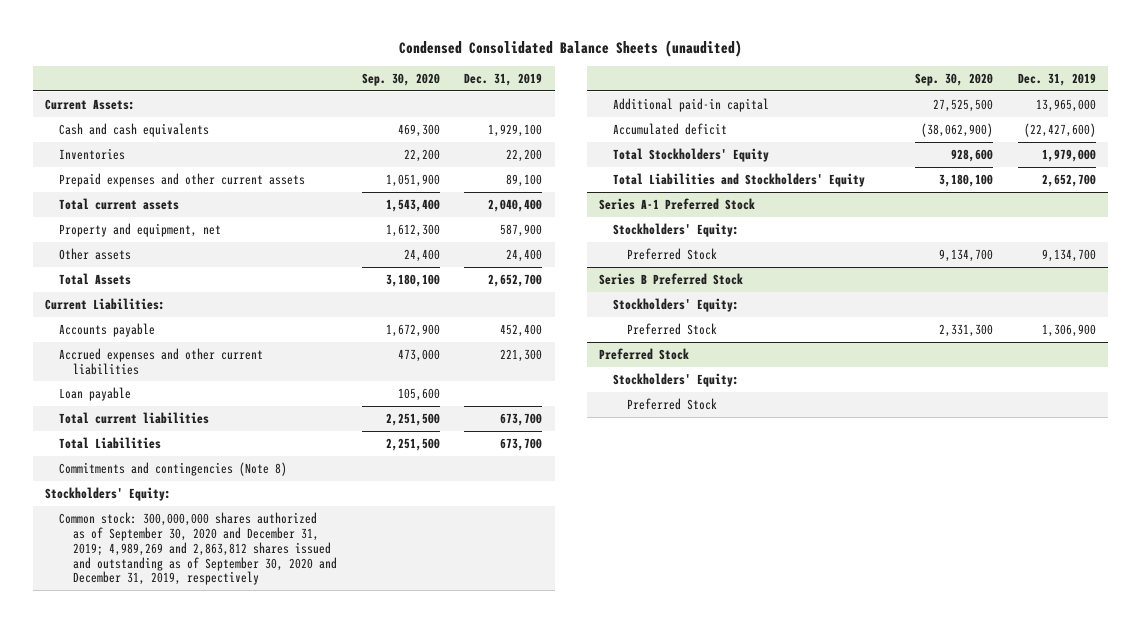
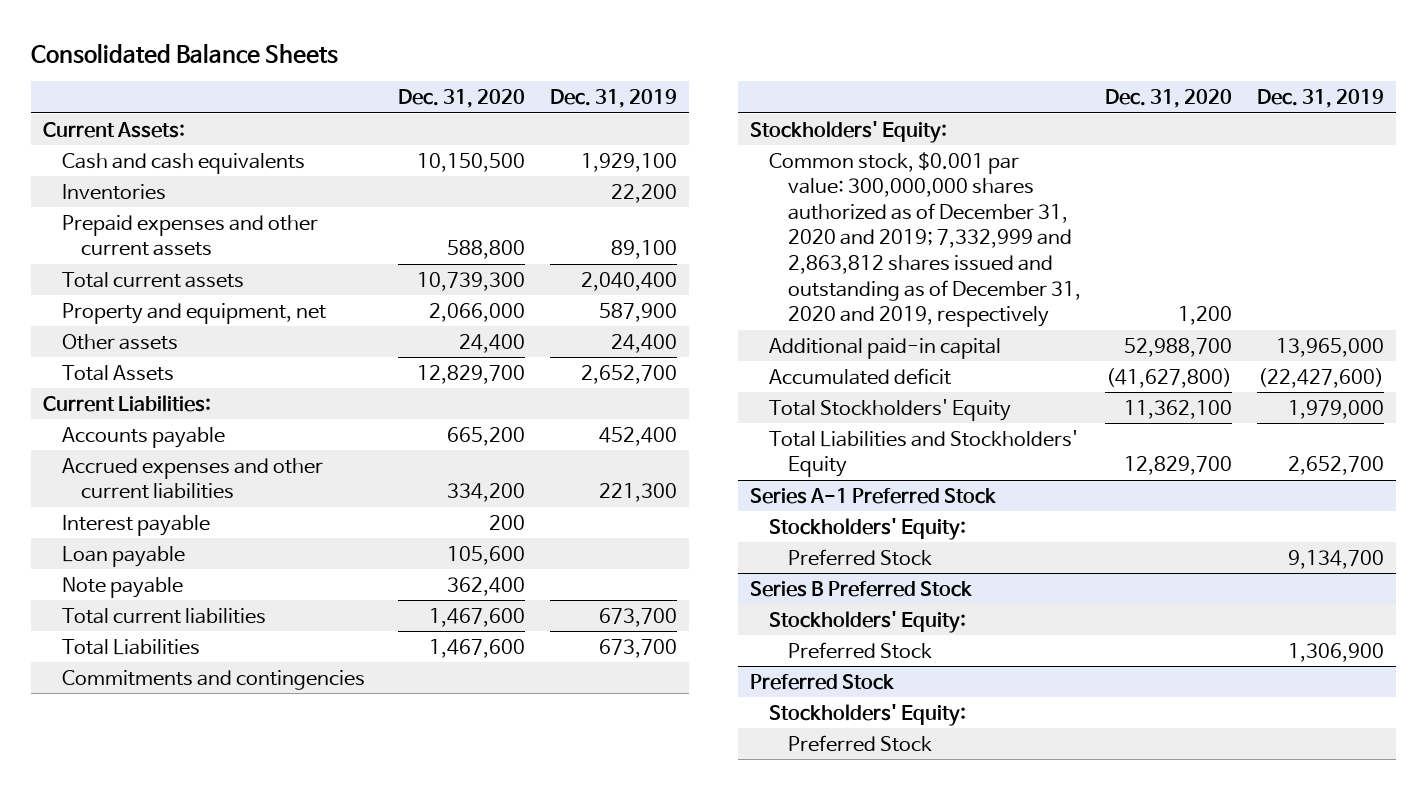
- Condensed Consolidated Balance Sheets (unaudited)
+ Consolidated Balance Sheets
- | Sep. 30, 2020 | Dec. 31, 2019
+ | Dec. 31, 2020 | Dec. 31, 2019
+ Interest payable | 200 |
+ Note payable | 362,400 |
- Commitments and contingencies (Note 8)
+ Commitments and contingencies
- Common stock: 300,000,000 shares authorized as of September 30, 2020 and December 31, 2019; 4,989,269 and 2,863,812 shares issued and outstanding as of September 30, 2020 and December 31, 2019, respectively
+ Common stock, $0.001 par value: 300,000,000 shares authorized as of December 31, 2020 and 2019; 7,332,999 and 2,863,812 shares issued and outstanding as of December 31, 2020 and 2019, respectively | 1,200 |

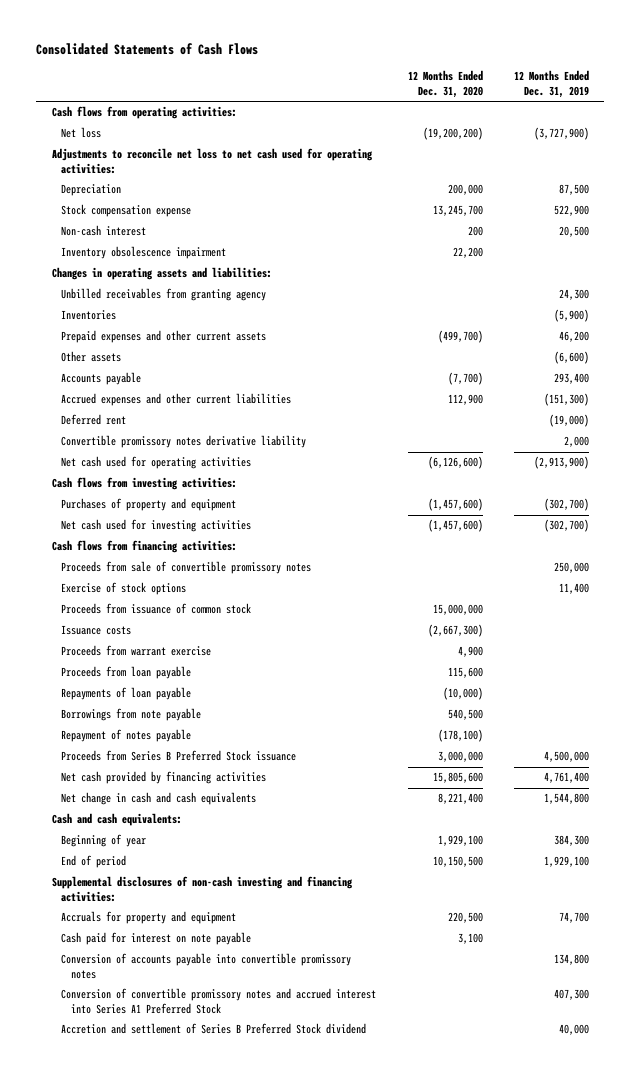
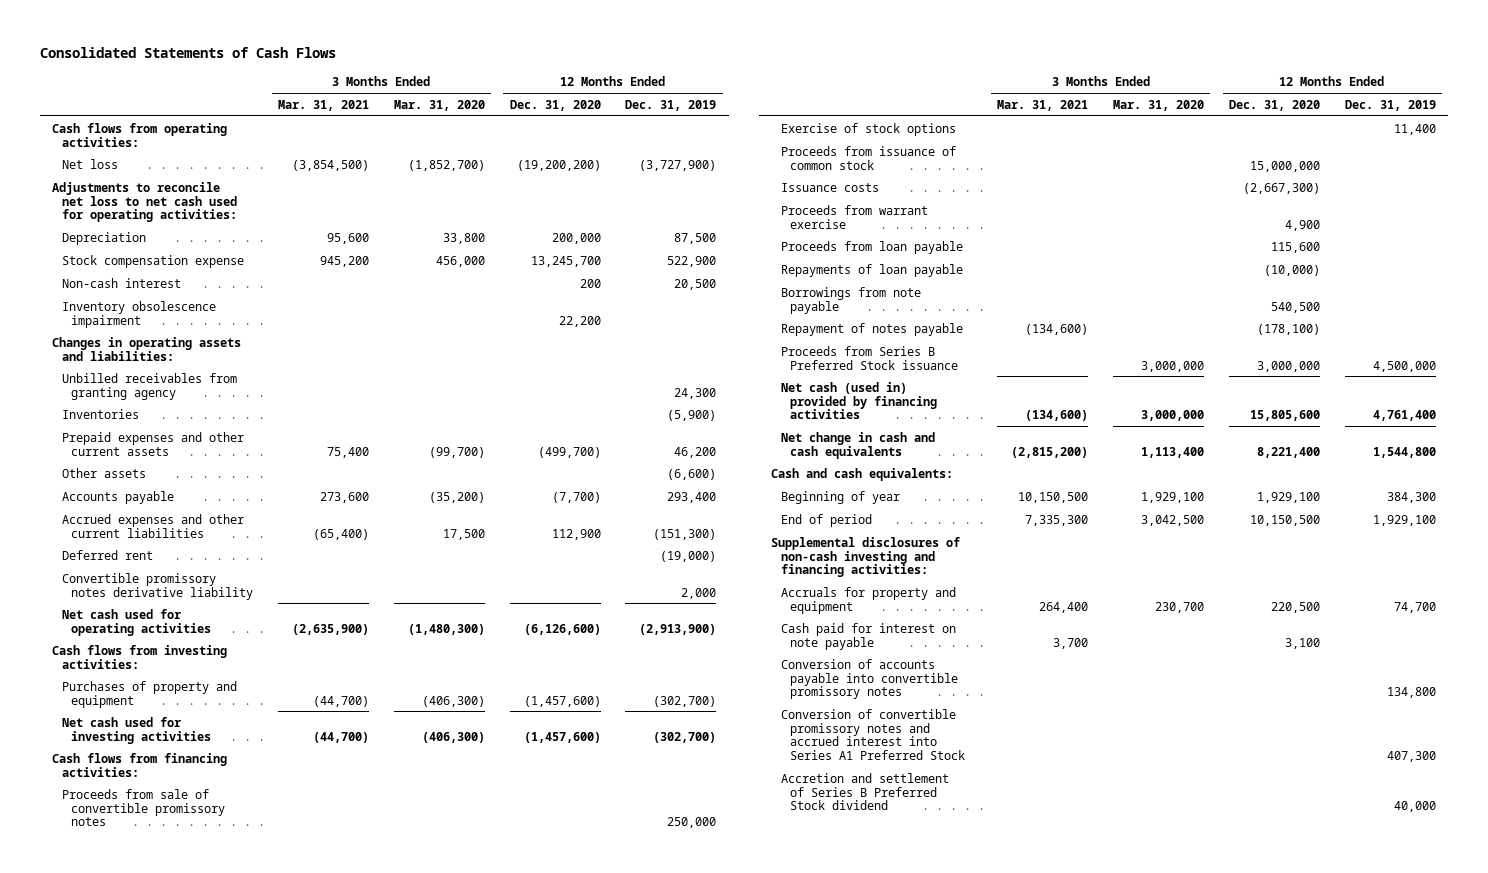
- | 12 Months Ended Dec. 31, 2020 | 12 Months Ended Dec. 31, 2019
+ | 3 Months Ended Mar. 31, 2021 | 3 Months Ended Mar. 31, 2020 | 12 Months Ended Dec. 31, 2020 | 12 Months Ended Dec. 31, 2019
- Net cash provided by financing activities | 15,805,600 | 4,761,400
+ Net cash (used in) provided by financing activities | (134,600) | 3,000,000 | 15,805,600 | 4,761,400

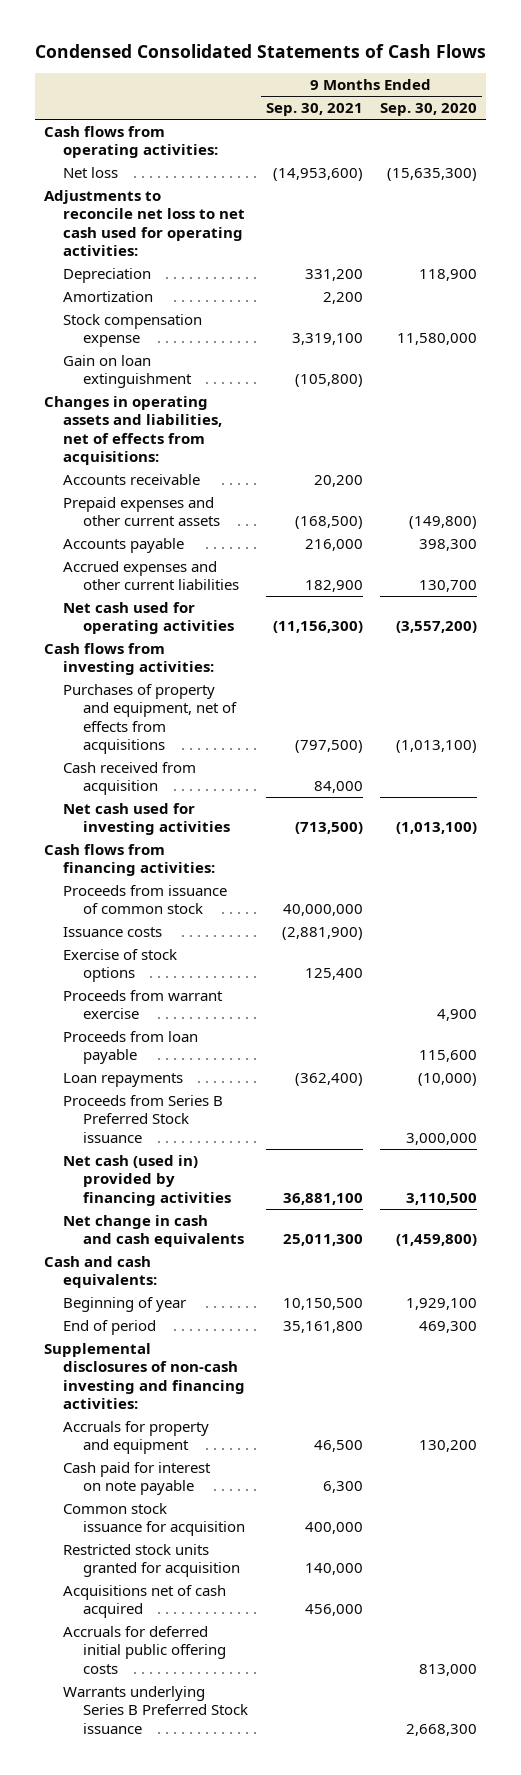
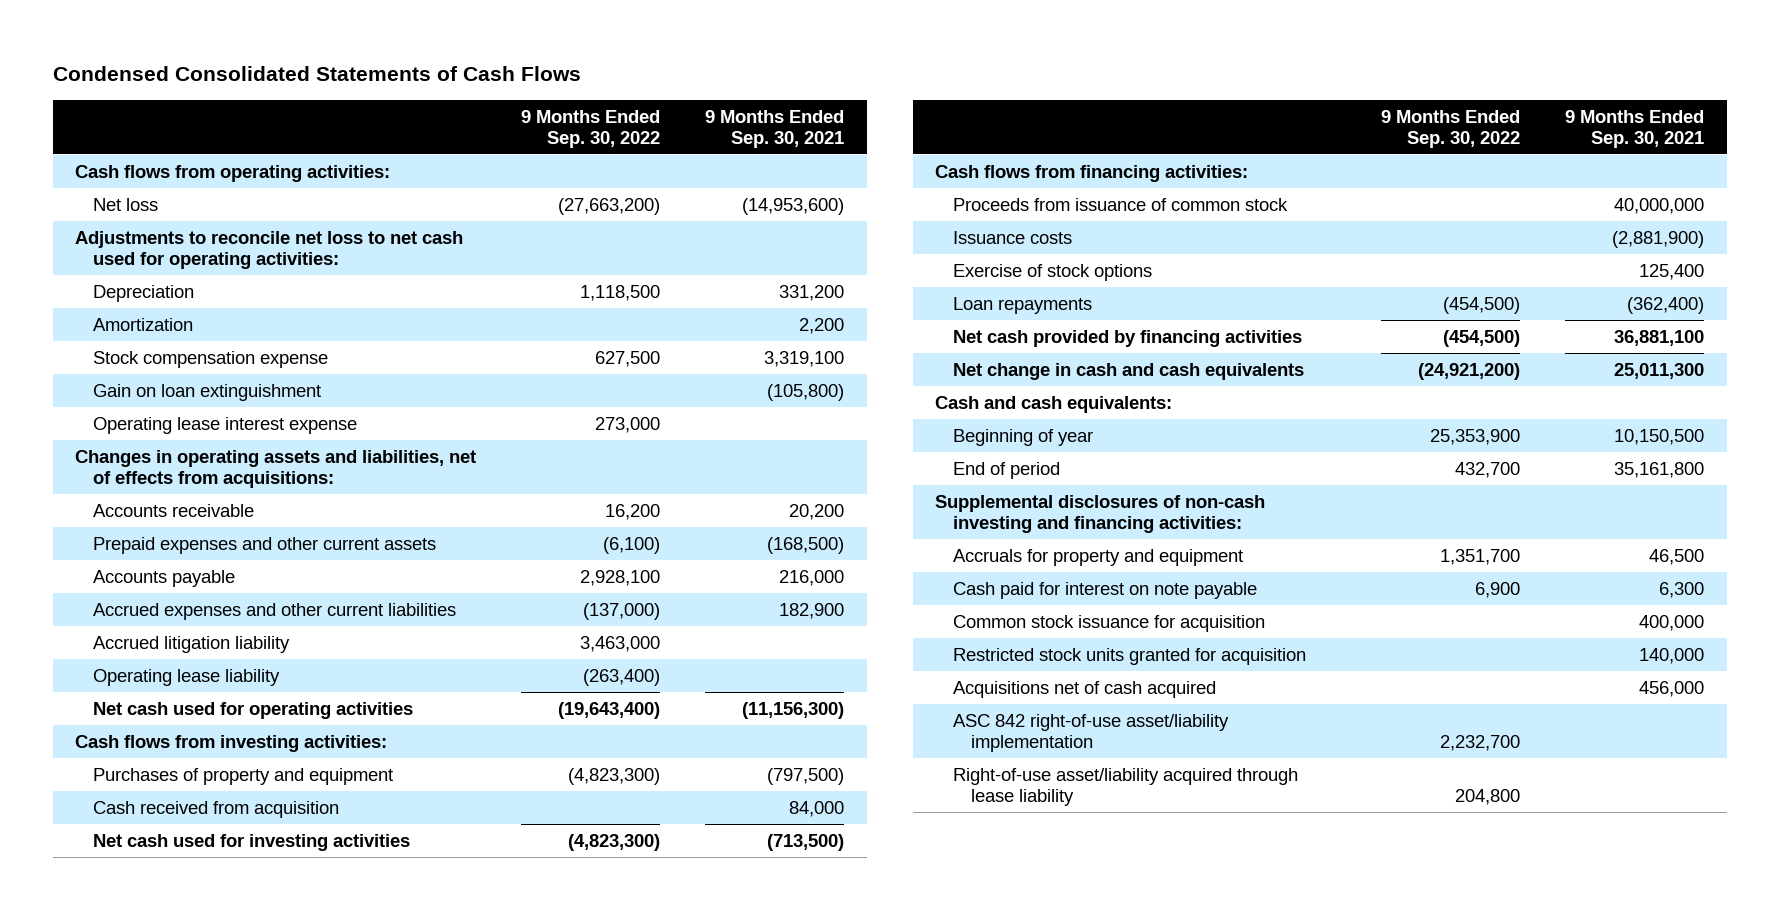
- | 9 Months Ended Sep. 30, 2021 | 9 Months Ended Sep. 30, 2020
+ | 9 Months Ended Sep. 30, 2022 | 9 Months Ended Sep. 30, 2021
+ Operating lease interest expense | 273,000 |
+ Accrued litigation liability | 3,463,000 |
+ Operating lease liability | (263,400) |
- Purchases of property and equipment, net of effects from acquisitions | (797,500) | (1,013,100)
+ Purchases of property and equipment | (4,823,300) | (797,500)
- Proceeds from warrant exercise | | 4,900
- Proceeds from loan payable | | 115,600
- Proceeds from Series B Preferred Stock issuance | | 3,000,000
- Net cash (used in) provided by financing activities | 36,881,100 | 3,110,500
+ Net cash provided by financing activities | (454,500) | 36,881,100
- Accruals for deferred initial public offering costs | | 813,000
- Warrants underlying Series B Preferred Stock issuance | | 2,668,300
+ ASC 842 right-of-use asset/liability implementation | 2,232,700 |
+ Right-of-use asset/liability acquired through lease liability | 204,800 |

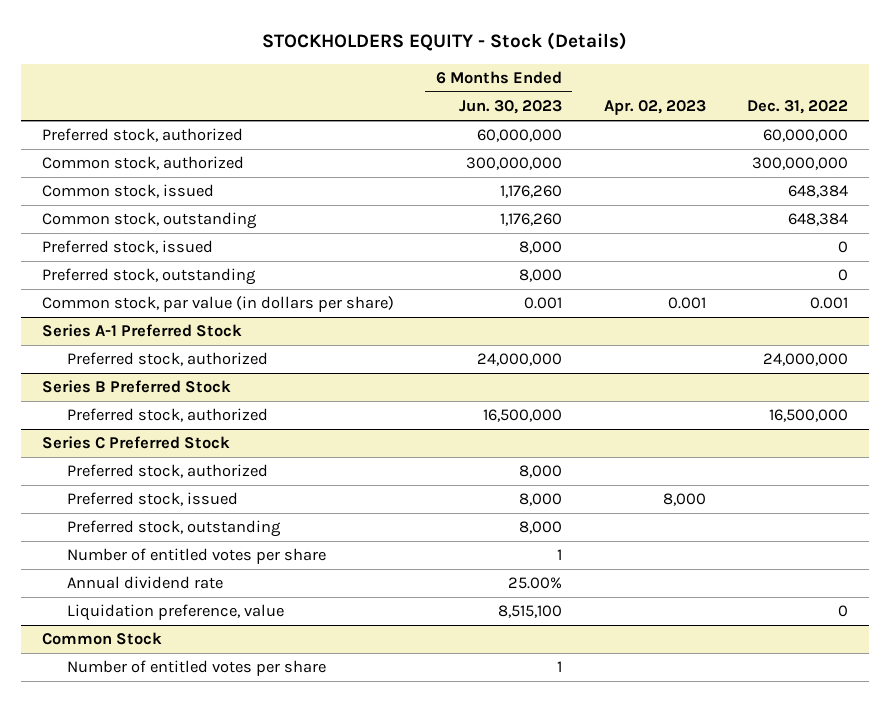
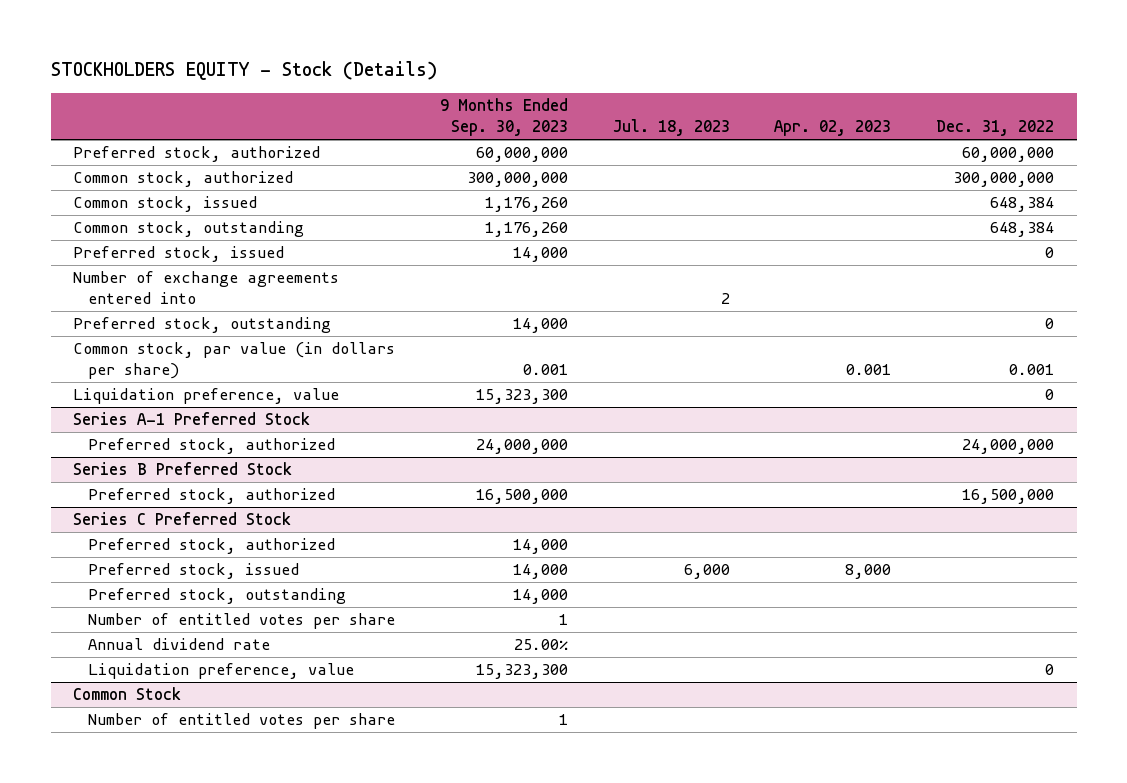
- | 6 Months Ended Jun. 30, 2023 | Apr. 02, 2023 | Dec. 31, 2022
+ | 9 Months Ended Sep. 30, 2023 | Jul. 18, 2023 | Apr. 02, 2023 | Dec. 31, 2022
+ Number of exchange agreements entered into | | 2 | |
+ Liquidation preference, value | 15,323,300 | | | 0

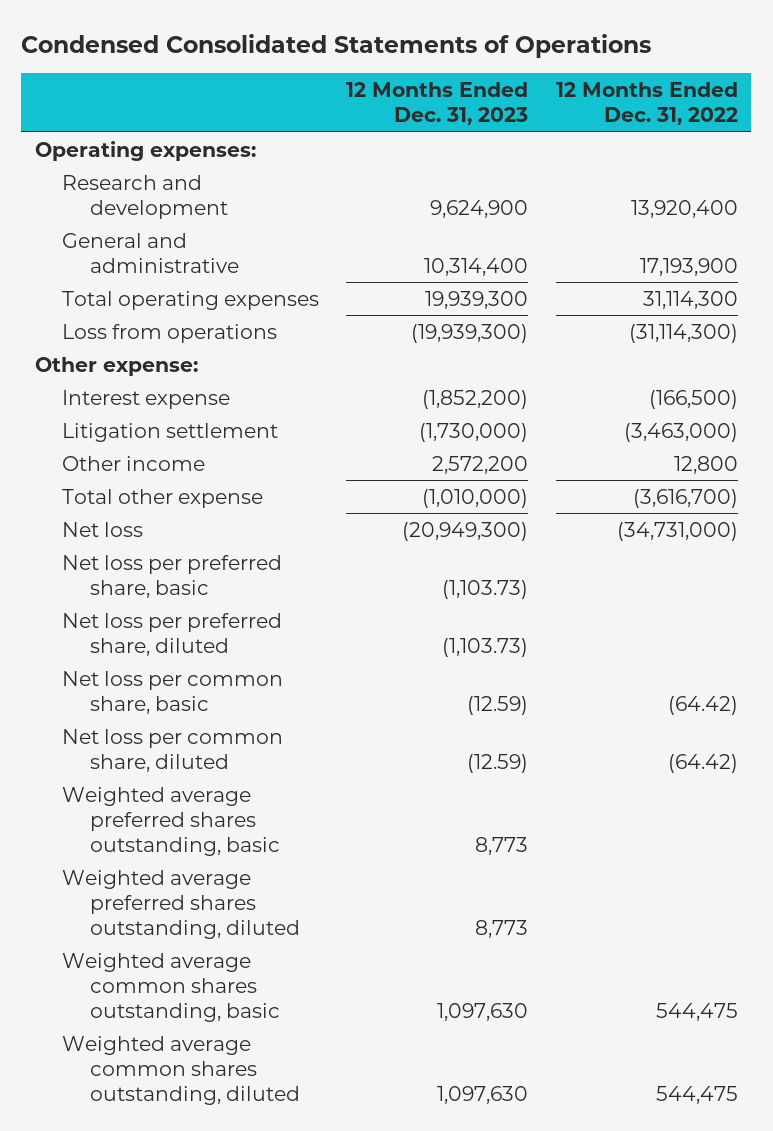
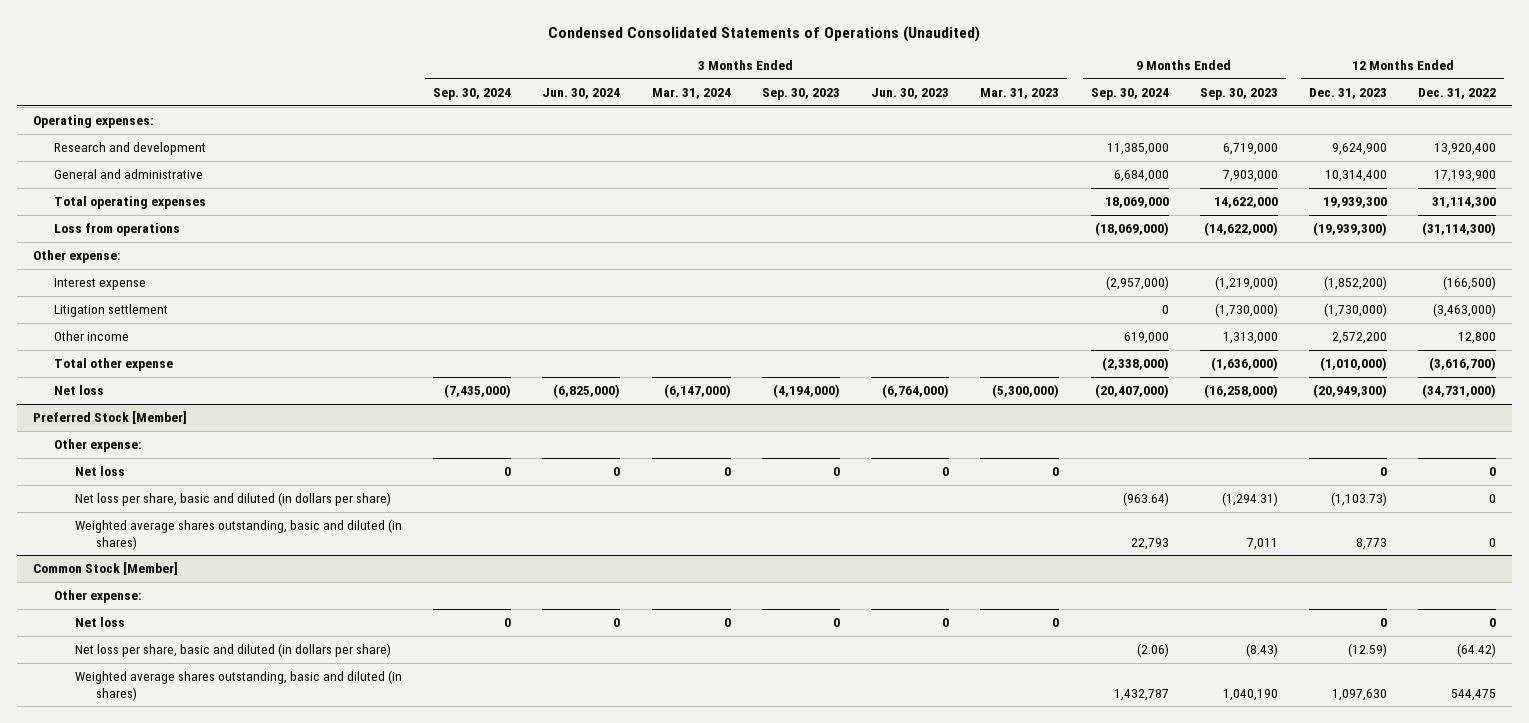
- Condensed Consolidated Statements of Operations
+ Condensed Consolidated Statements of Operations (Unaudited)
- | 12 Months Ended Dec. 31, 2023 | 12 Months Ended Dec. 31, 2022
+ | 3 Months Ended Sep. 30, 2024 | 3 Months Ended Jun. 30, 2024 | 3 Months Ended Mar. 31, 2024 | 3 Months Ended Sep. 30, 2023 | 3 Months Ended Jun. 30, 2023 | 3 Months Ended Mar. 31, 2023 | 9 Months Ended Sep. 30, 2024 | 9 Months Ended Sep. 30, 2023 | 12 Months Ended Dec. 31, 2023 | 12 Months Ended Dec. 31, 2022
- Net loss per preferred share, basic | (1,103.73) |
- Net loss per preferred share, diluted | (1,103.73) |
- Net loss per common share, basic | (12.59) | (64.42)
- Net loss per common share, diluted | (12.59) | (64.42)
- Weighted average preferred shares outstanding, basic | 8,773 |
- Weighted average preferred shares outstanding, diluted | 8,773 |
- Weighted average common shares outstanding, basic | 1,097,630 | 544,475
- Weighted average common shares outstanding, diluted | 1,097,630 | 544,475
+ Preferred Stock [Member]
+ Other expense:
+ Net loss | 0 | 0 | 0 | 0 | 0 | 0 | | | 0 | 0
+ Net loss per share, basic and diluted (in dollars per share) | | | | | | | (963.64) | (1,294.31) | (1,103.73) | 0
+ Weighted average shares outstanding, basic and diluted (in shares) | | | | | | | 22,793 | 7,011 | 8,773 | 0
+ Common Stock [Member]
+ Other expense:
+ Net loss | 0 | 0 | 0 | 0 | 0 | 0 | | | 0 | 0
+ Net loss per share, basic and diluted (in dollars per share) | | | | | | | (2.06) | (8.43) | (12.59) | (64.42)
+ Weighted average shares outstanding, basic and diluted (in shares) | | | | | | | 1,432,787 | 1,040,190 | 1,097,630 | 544,475

